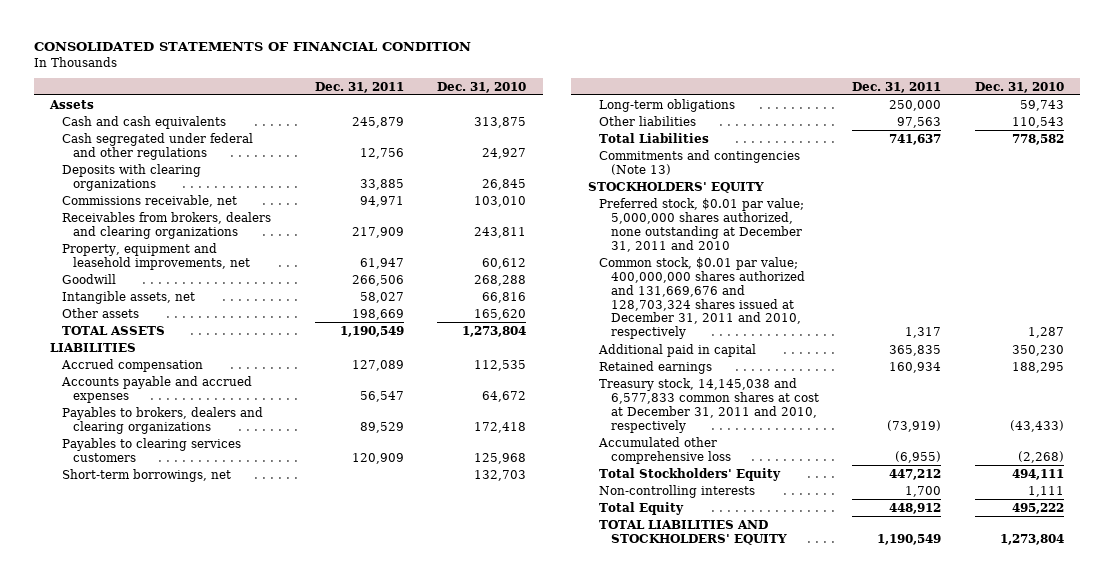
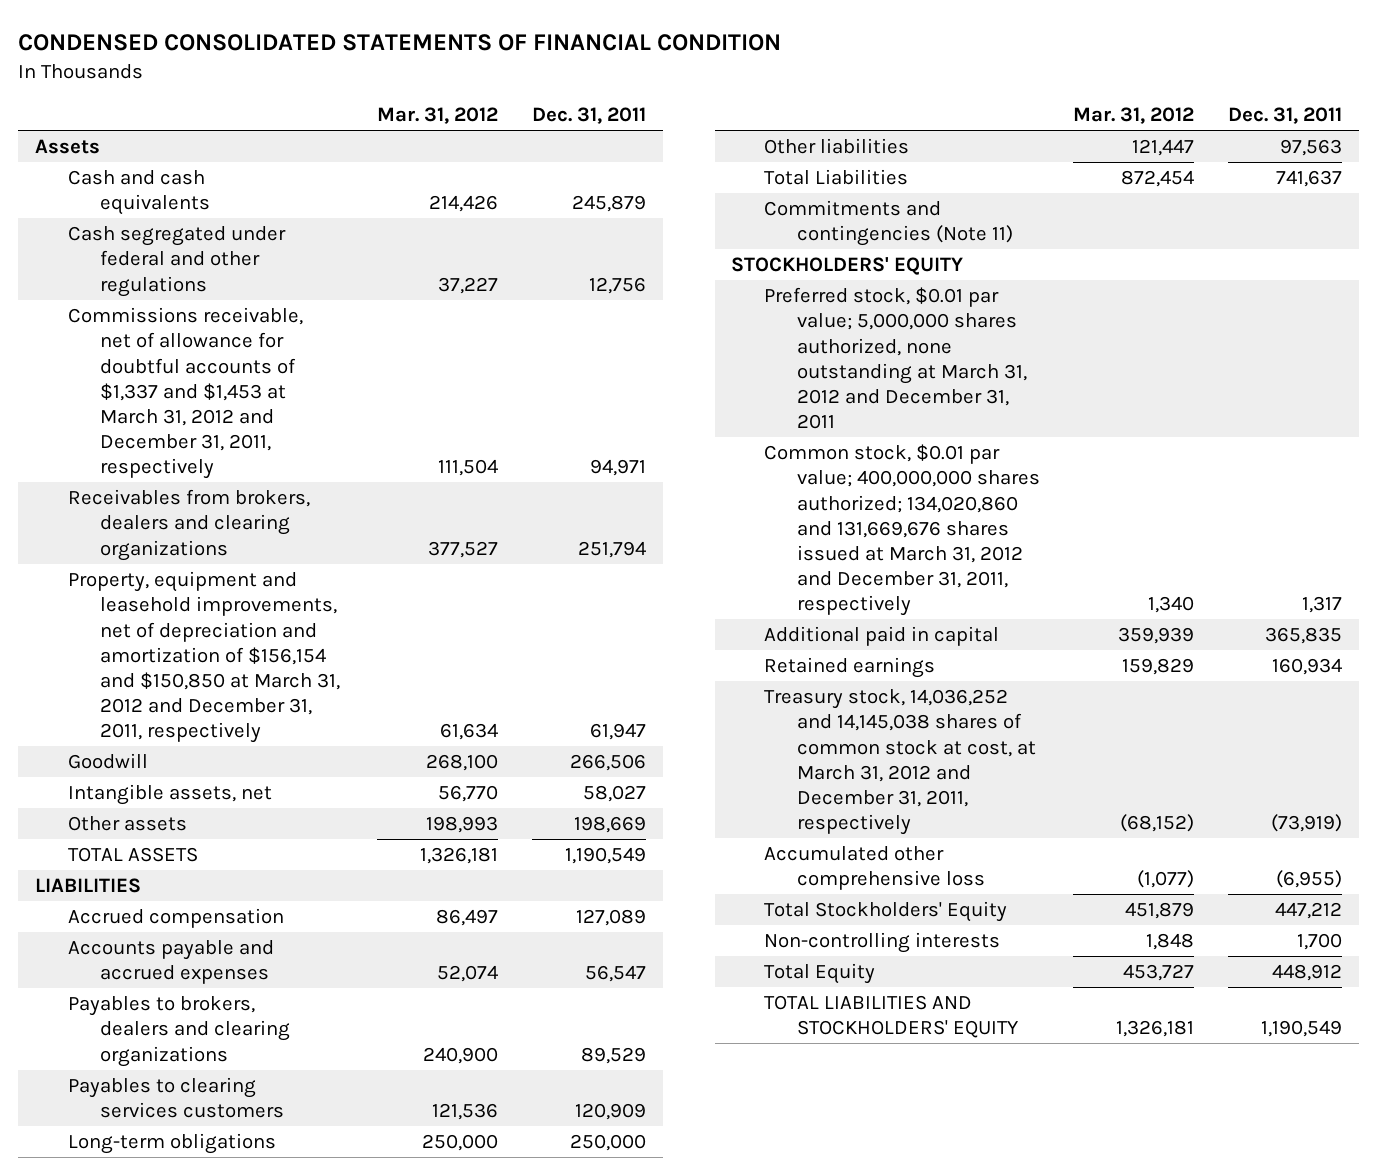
- CONSOLIDATED STATEMENTS OF FINANCIAL CONDITION
+ CONDENSED CONSOLIDATED STATEMENTS OF FINANCIAL CONDITION
- | Dec. 31, 2011 | Dec. 31, 2010
+ | Mar. 31, 2012 | Dec. 31, 2011
- Deposits with clearing organizations | 33,885 | 26,845
- Commissions receivable, net | 94,971 | 103,010
- Receivables from brokers, dealers and clearing organizations | 217,909 | 243,811
- Property, equipment and leasehold improvements, net | 61,947 | 60,612
+ Commissions receivable, net of allowance for doubtful accounts of $1,337 and $1,453 at March 31, 2012 and December 31, 2011, respectively | 111,504 | 94,971
+ Receivables from brokers, dealers and clearing organizations | 377,527 | 251,794
+ Property, equipment and leasehold improvements, net of depreciation and amortization of $156,154 and $150,850 at March 31, 2012 and December 31, 2011, respectively | 61,634 | 61,947
- Short-term borrowings, net | | 132,703
- Commitments and contingencies (Note 13)
+ Commitments and contingencies (Note 11)
- Preferred stock, $0.01 par value; 5,000,000 shares authorized, none outstanding at December 31, 2011 and 2010
- Common stock, $0.01 par value; 400,000,000 shares authorized and 131,669,676 and 128,703,324 shares issued at December 31, 2011 and 2010, respectively | 1,317 | 1,287
+ Preferred stock, $0.01 par value; 5,000,000 shares authorized, none outstanding at March 31, 2012 and December 31, 2011
+ Common stock, $0.01 par value; 400,000,000 shares authorized; 134,020,860 and 131,669,676 shares issued at March 31, 2012 and December 31, 2011, respectively | 1,340 | 1,317
- Treasury stock, 14,145,038 and 6,577,833 common shares at cost at December 31, 2011 and 2010, respectively | (73,919) | (43,433)
+ Treasury stock, 14,036,252 and 14,145,038 shares of common stock at cost, at March 31, 2012 and December 31, 2011, respectively | (68,152) | (73,919)

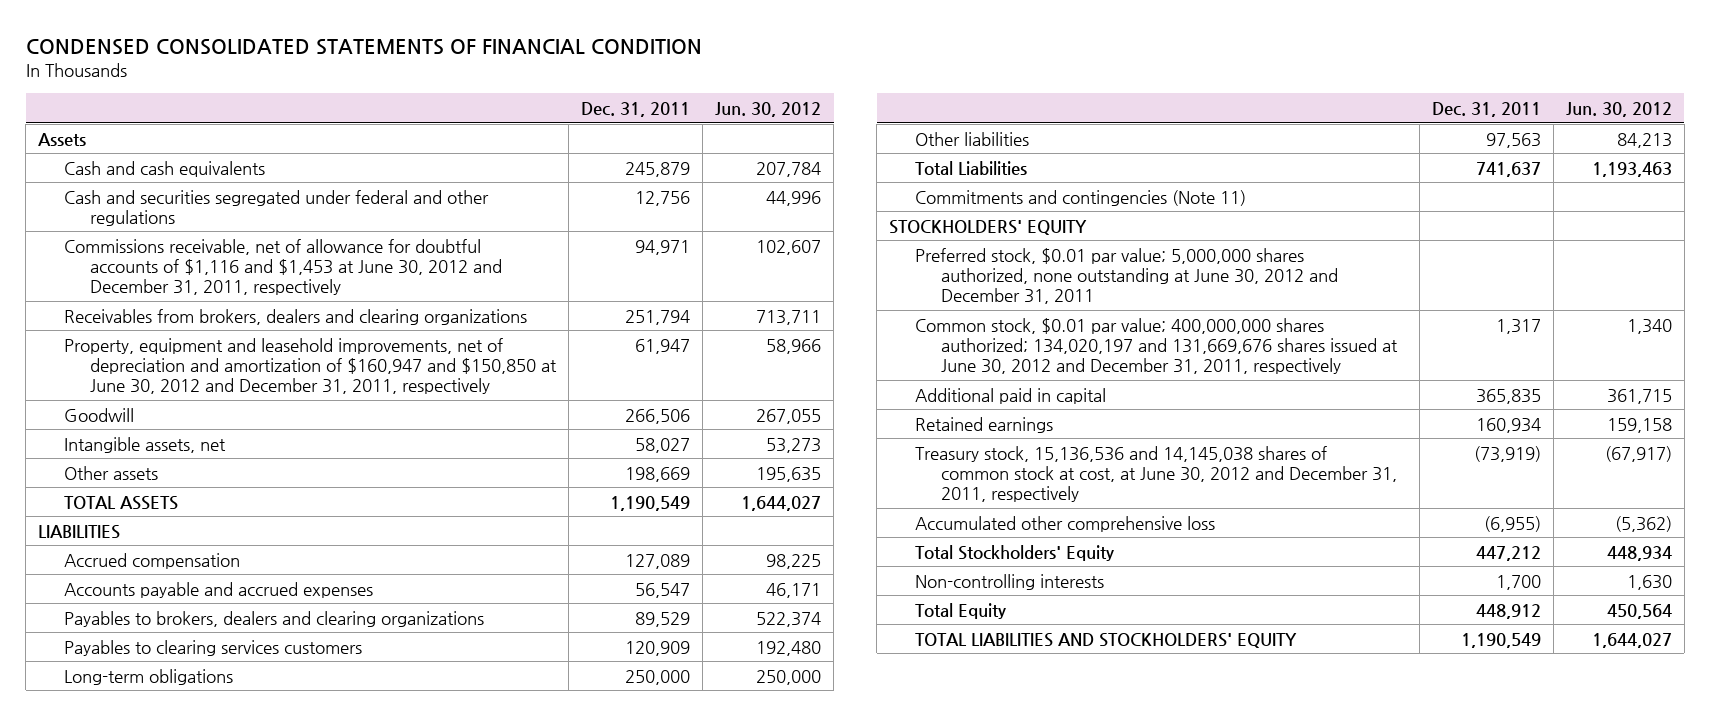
- | Mar. 31, 2012 | Dec. 31, 2011
+ | Dec. 31, 2011 | Jun. 30, 2012
- Cash segregated under federal and other regulations | 37,227 | 12,756
- Commissions receivable, net of allowance for doubtful accounts of $1,337 and $1,453 at March 31, 2012 and December 31, 2011, respectively | 111,504 | 94,971
+ Cash and securities segregated under federal and other regulations | 12,756 | 44,996
+ Commissions receivable, net of allowance for doubtful accounts of $1,116 and $1,453 at June 30, 2012 and December 31, 2011, respectively | 94,971 | 102,607
- Property, equipment and leasehold improvements, net of depreciation and amortization of $156,154 and $150,850 at March 31, 2012 and December 31, 2011, respectively | 61,634 | 61,947
+ Property, equipment and leasehold improvements, net of depreciation and amortization of $160,947 and $150,850 at June 30, 2012 and December 31, 2011, respectively | 61,947 | 58,966
- Preferred stock, $0.01 par value; 5,000,000 shares authorized, none outstanding at March 31, 2012 and December 31, 2011
- Common stock, $0.01 par value; 400,000,000 shares authorized; 134,020,860 and 131,669,676 shares issued at March 31, 2012 and December 31, 2011, respectively | 1,340 | 1,317
+ Preferred stock, $0.01 par value; 5,000,000 shares authorized, none outstanding at June 30, 2012 and December 31, 2011
+ Common stock, $0.01 par value; 400,000,000 shares authorized; 134,020,197 and 131,669,676 shares issued at June 30, 2012 and December 31, 2011, respectively | 1,317 | 1,340
- Treasury stock, 14,036,252 and 14,145,038 shares of common stock at cost, at March 31, 2012 and December 31, 2011, respectively | (68,152) | (73,919)
+ Treasury stock, 15,136,536 and 14,145,038 shares of common stock at cost, at June 30, 2012 and December 31, 2011, respectively | (73,919) | (67,917)

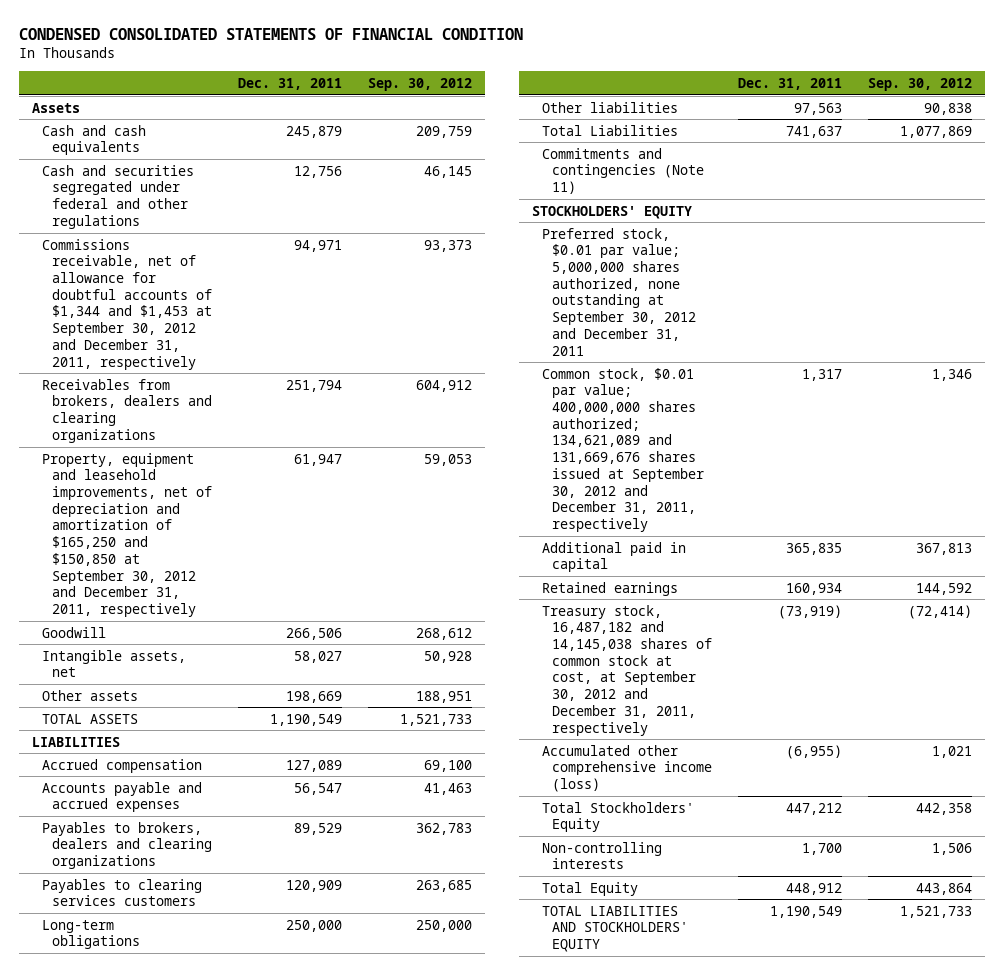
- | Dec. 31, 2011 | Jun. 30, 2012
+ | Dec. 31, 2011 | Sep. 30, 2012
- Commissions receivable, net of allowance for doubtful accounts of $1,116 and $1,453 at June 30, 2012 and December 31, 2011, respectively | 94,971 | 102,607
+ Commissions receivable, net of allowance for doubtful accounts of $1,344 and $1,453 at September 30, 2012 and December 31, 2011, respectively | 94,971 | 93,373
- Property, equipment and leasehold improvements, net of depreciation and amortization of $160,947 and $150,850 at June 30, 2012 and December 31, 2011, respectively | 61,947 | 58,966
+ Property, equipment and leasehold improvements, net of depreciation and amortization of $165,250 and $150,850 at September 30, 2012 and December 31, 2011, respectively | 61,947 | 59,053
- Preferred stock, $0.01 par value; 5,000,000 shares authorized, none outstanding at June 30, 2012 and December 31, 2011
- Common stock, $0.01 par value; 400,000,000 shares authorized; 134,020,197 and 131,669,676 shares issued at June 30, 2012 and December 31, 2011, respectively | 1,317 | 1,340
+ Preferred stock, $0.01 par value; 5,000,000 shares authorized, none outstanding at September 30, 2012 and December 31, 2011
+ Common stock, $0.01 par value; 400,000,000 shares authorized; 134,621,089 and 131,669,676 shares issued at September 30, 2012 and December 31, 2011, respectively | 1,317 | 1,346
- Treasury stock, 15,136,536 and 14,145,038 shares of common stock at cost, at June 30, 2012 and December 31, 2011, respectively | (73,919) | (67,917)
- Accumulated other comprehensive loss | (6,955) | (5,362)
+ Treasury stock, 16,487,182 and 14,145,038 shares of common stock at cost, at September 30, 2012 and December 31, 2011, respectively | (73,919) | (72,414)
+ Accumulated other comprehensive income (loss) | (6,955) | 1,021

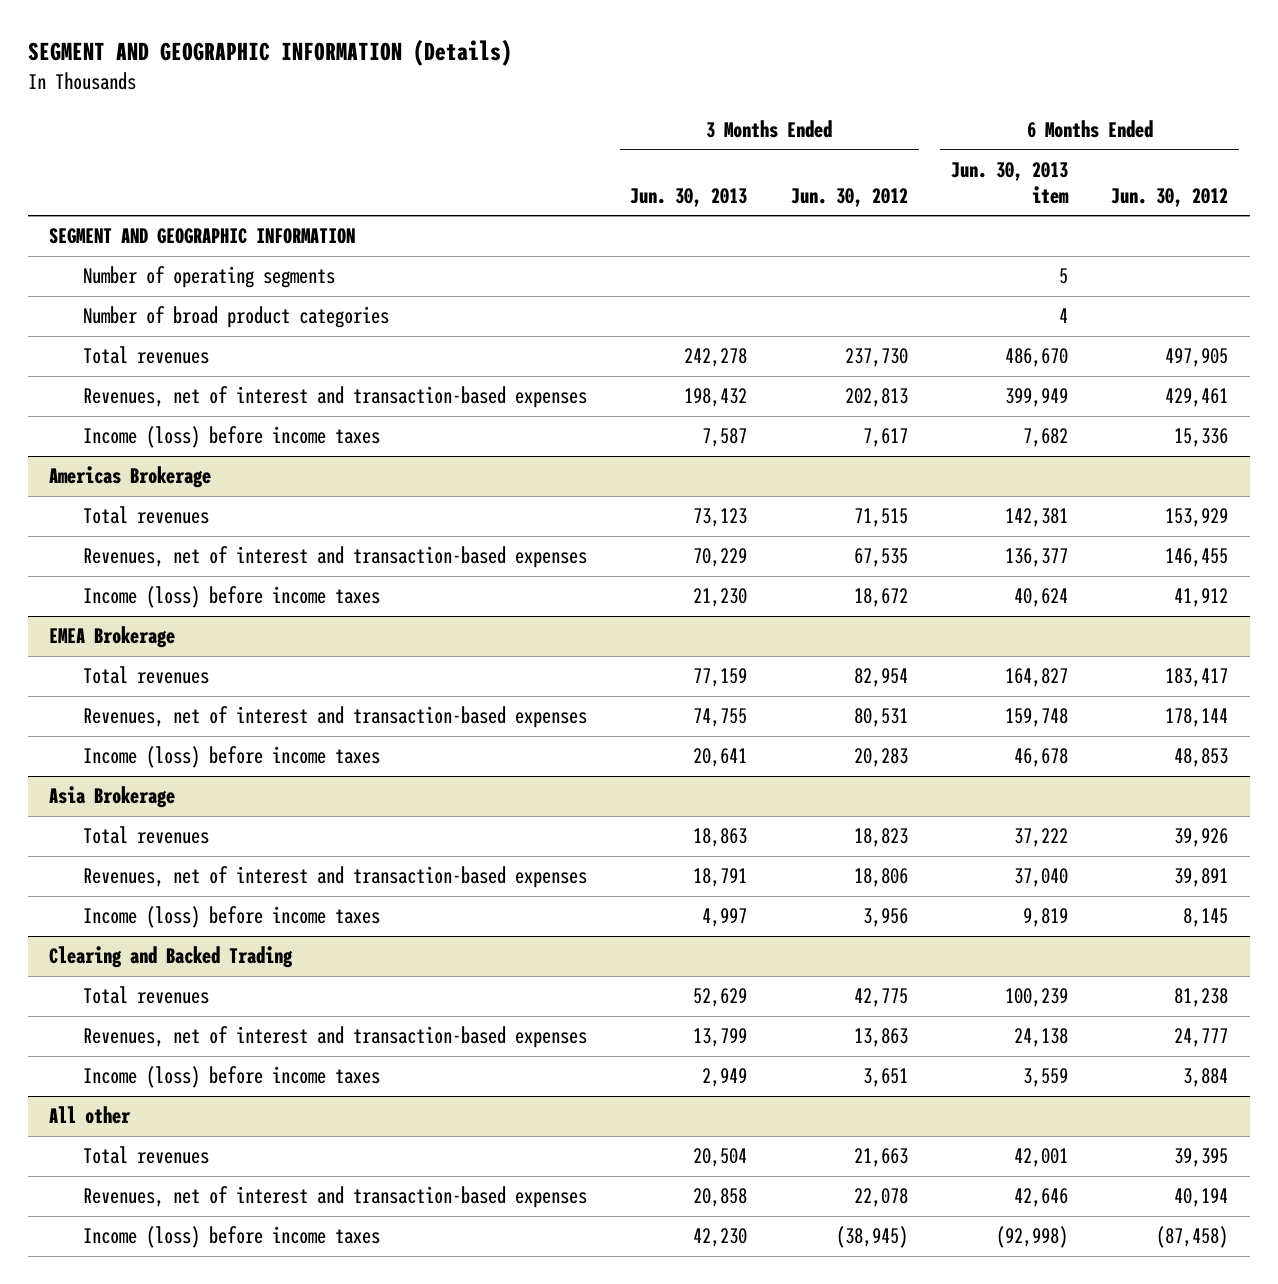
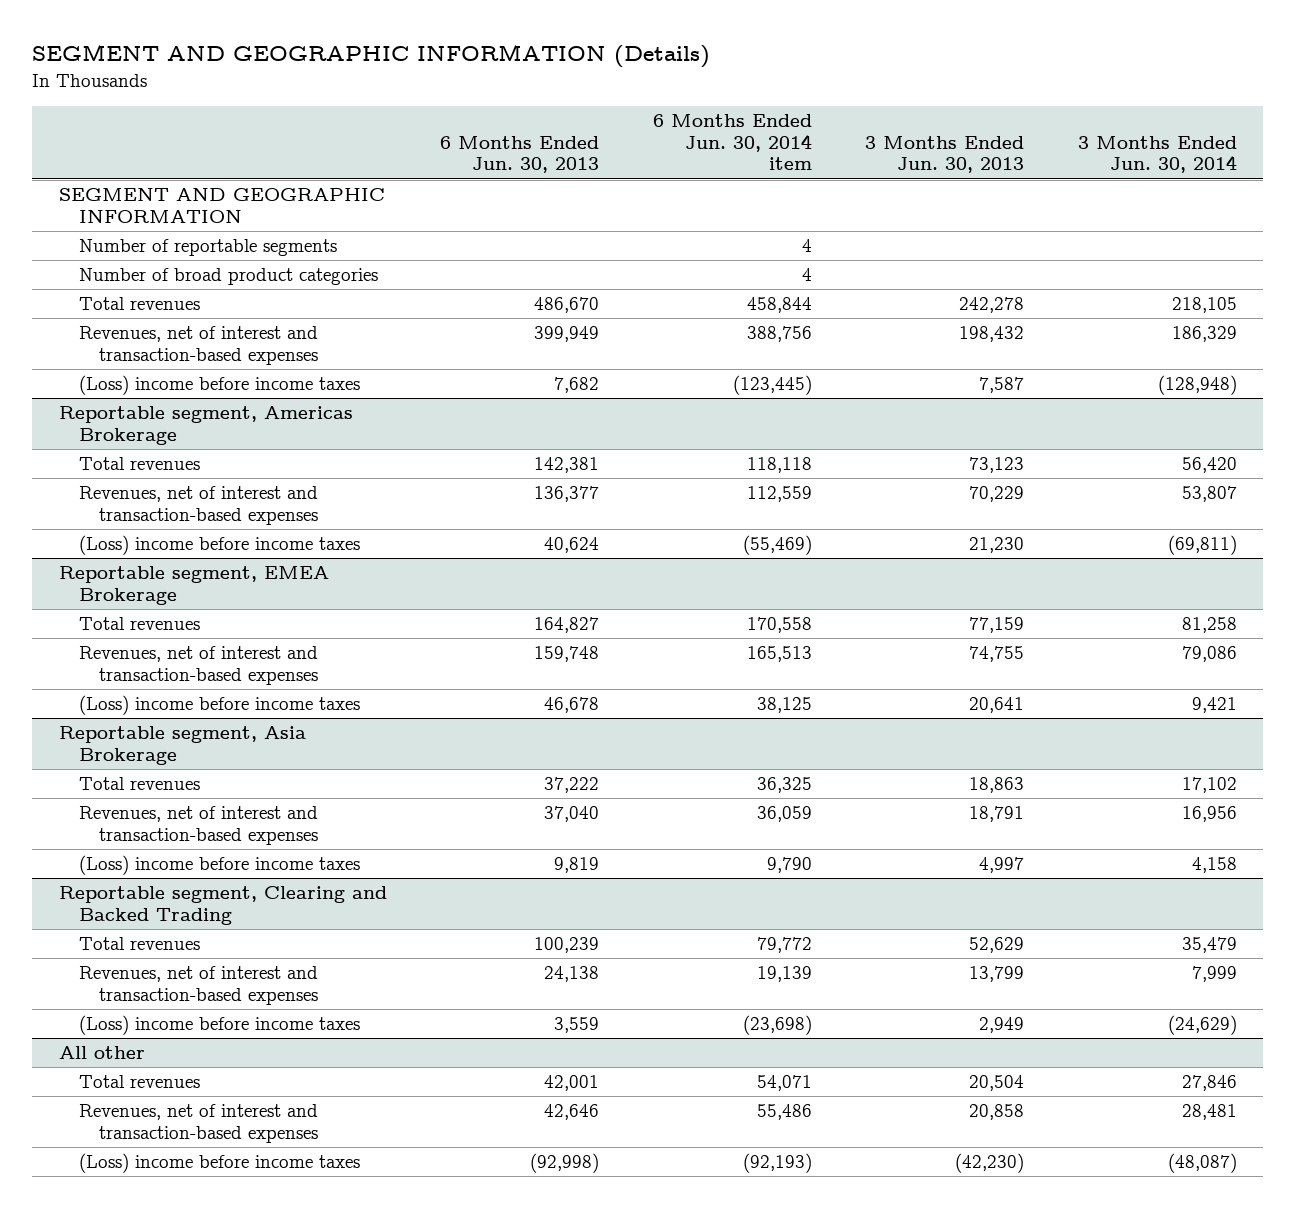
- | 3 Months Ended Jun. 30, 2013 | 3 Months Ended Jun. 30, 2012 | 6 Months Ended Jun. 30, 2013 item | 6 Months Ended Jun. 30, 2012
+ | 6 Months Ended Jun. 30, 2013 | 6 Months Ended Jun. 30, 2014 item | 3 Months Ended Jun. 30, 2013 | 3 Months Ended Jun. 30, 2014
- Number of operating segments | | | 5 |
+ Number of reportable segments | | 4 | |
- Income (loss) before income taxes | 7,587 | 7,617 | 7,682 | 15,336
- Americas Brokerage
+ (Loss) income before income taxes | 7,682 | (123,445) | 7,587 | (128,948)
+ Reportable segment, Americas Brokerage
- Income (loss) before income taxes | 21,230 | 18,672 | 40,624 | 41,912
- EMEA Brokerage
+ (Loss) income before income taxes | 40,624 | (55,469) | 21,230 | (69,811)
+ Reportable segment, EMEA Brokerage
- Income (loss) before income taxes | 20,641 | 20,283 | 46,678 | 48,853
- Asia Brokerage
+ (Loss) income before income taxes | 46,678 | 38,125 | 20,641 | 9,421
+ Reportable segment, Asia Brokerage
- Income (loss) before income taxes | 4,997 | 3,956 | 9,819 | 8,145
- Clearing and Backed Trading
+ (Loss) income before income taxes | 9,819 | 9,790 | 4,997 | 4,158
+ Reportable segment, Clearing and Backed Trading
- Income (loss) before income taxes | 2,949 | 3,651 | 3,559 | 3,884
+ (Loss) income before income taxes | 3,559 | (23,698) | 2,949 | (24,629)
@ All other
- Income (loss) before income taxes | 42,230 | (38,945) | (92,998) | (87,458)
+ (Loss) income before income taxes | (92,998) | (92,193) | (42,230) | (48,087)

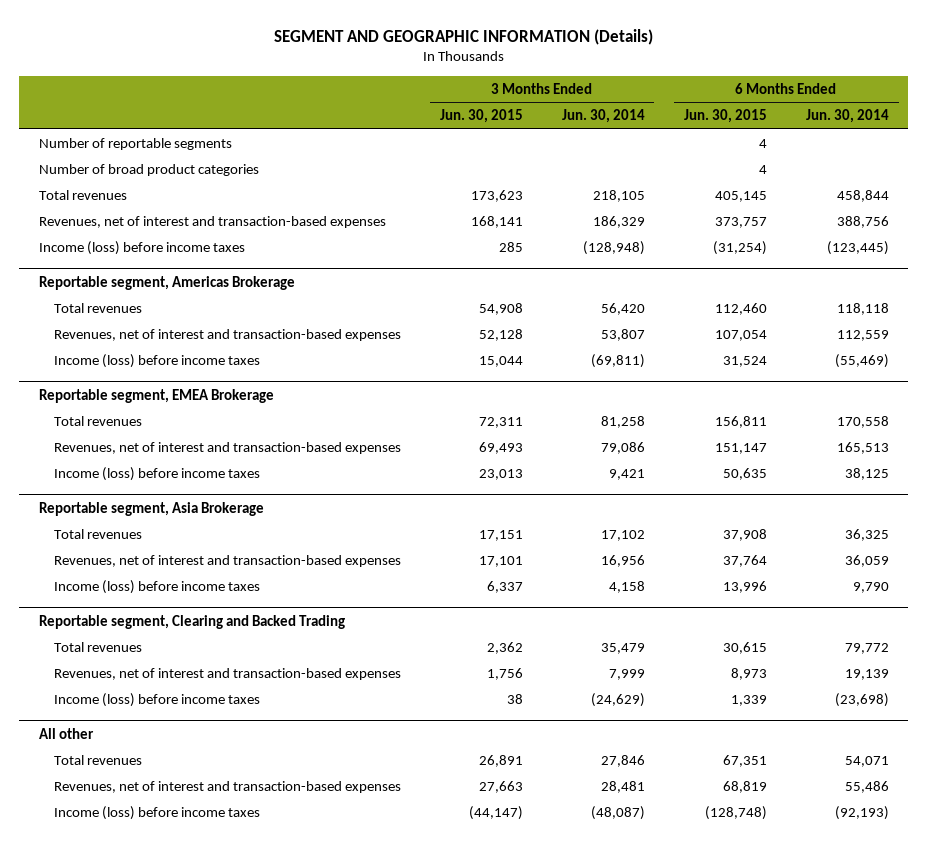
- | 6 Months Ended Jun. 30, 2013 | 6 Months Ended Jun. 30, 2014 item | 3 Months Ended Jun. 30, 2013 | 3 Months Ended Jun. 30, 2014
+ | 3 Months Ended Jun. 30, 2015 | 3 Months Ended Jun. 30, 2014 | 6 Months Ended Jun. 30, 2015 | 6 Months Ended Jun. 30, 2014
- SEGMENT AND GEOGRAPHIC INFORMATION
- (Loss) income before income taxes | 7,682 | (123,445) | 7,587 | (128,948)
+ Income (loss) before income taxes | 285 | (128,948) | (31,254) | (123,445)
@ Reportable segment, Americas Brokerage
- (Loss) income before income taxes | 40,624 | (55,469) | 21,230 | (69,811)
+ Income (loss) before income taxes | 15,044 | (69,811) | 31,524 | (55,469)
@ Reportable segment, EMEA Brokerage
- (Loss) income before income taxes | 46,678 | 38,125 | 20,641 | 9,421
+ Income (loss) before income taxes | 23,013 | 9,421 | 50,635 | 38,125
@ Reportable segment, Asia Brokerage
- (Loss) income before income taxes | 9,819 | 9,790 | 4,997 | 4,158
+ Income (loss) before income taxes | 6,337 | 4,158 | 13,996 | 9,790
@ Reportable segment, Clearing and Backed Trading
- (Loss) income before income taxes | 3,559 | (23,698) | 2,949 | (24,629)
+ Income (loss) before income taxes | 38 | (24,629) | 1,339 | (23,698)
@ All other
- (Loss) income before income taxes | (92,998) | (92,193) | (42,230) | (48,087)
+ Income (loss) before income taxes | (44,147) | (48,087) | (128,748) | (92,193)

